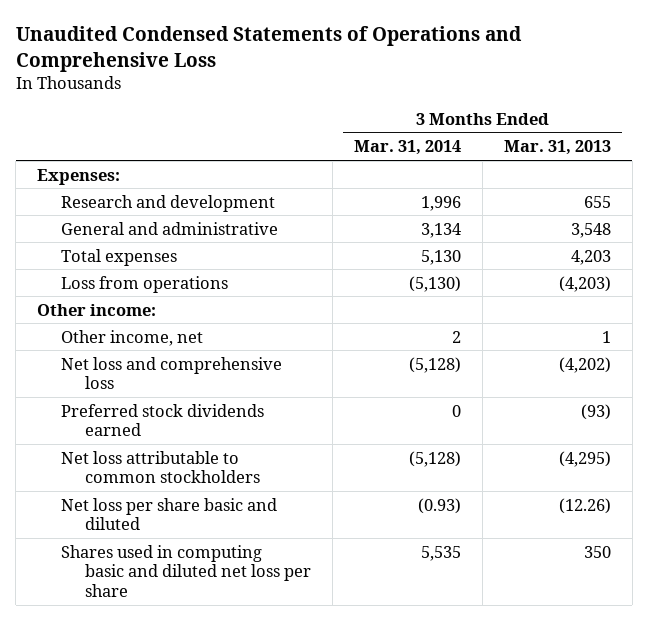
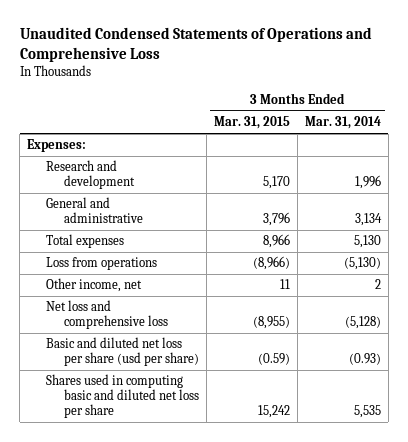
- | 3 Months Ended Mar. 31, 2014 | 3 Months Ended Mar. 31, 2013
+ | 3 Months Ended Mar. 31, 2015 | 3 Months Ended Mar. 31, 2014
- Other income:
- Preferred stock dividends earned | 0 | (93)
- Net loss attributable to common stockholders | (5,128) | (4,295)
- Net loss per share basic and diluted | (0.93) | (12.26)
+ Basic and diluted net loss per share (usd per share) | (0.59) | (0.93)

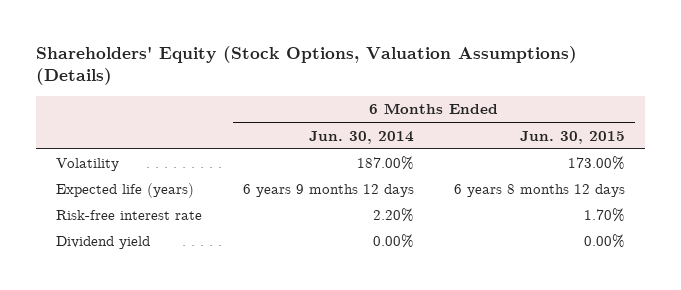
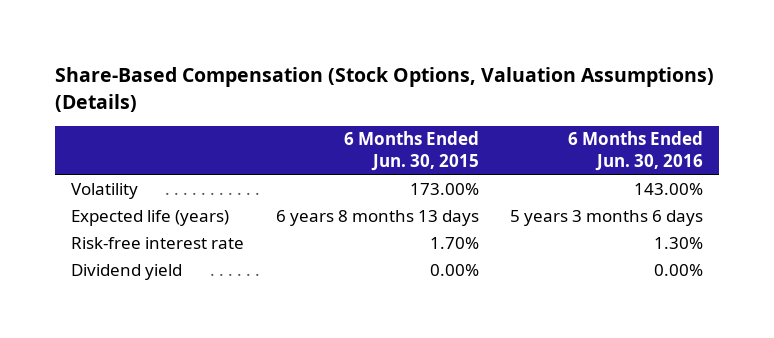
- Shareholders' Equity (Stock Options, Valuation Assumptions) (Details)
+ Share-Based Compensation (Stock Options, Valuation Assumptions) (Details)
- | 6 Months Ended Jun. 30, 2014 | 6 Months Ended Jun. 30, 2015
+ | 6 Months Ended Jun. 30, 2015 | 6 Months Ended Jun. 30, 2016
- Expected life (years) | 6 years 9 months 12 days | 6 years 8 months 12 days
+ Expected life (years) | 6 years 8 months 13 days | 5 years 3 months 6 days

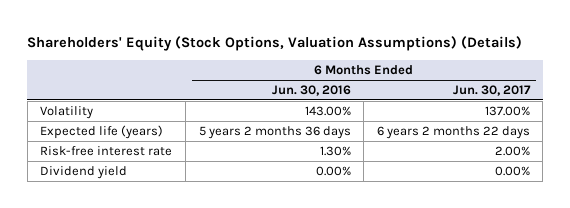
- Share-Based Compensation (Stock Options, Valuation Assumptions) (Details)
+ Shareholders' Equity (Stock Options, Valuation Assumptions) (Details)
- | 6 Months Ended Jun. 30, 2015 | 6 Months Ended Jun. 30, 2016
+ | 6 Months Ended Jun. 30, 2016 | 6 Months Ended Jun. 30, 2017
- Expected life (years) | 6 years 8 months 13 days | 5 years 3 months 6 days
+ Expected life (years) | 5 years 2 months 36 days | 6 years 2 months 22 days

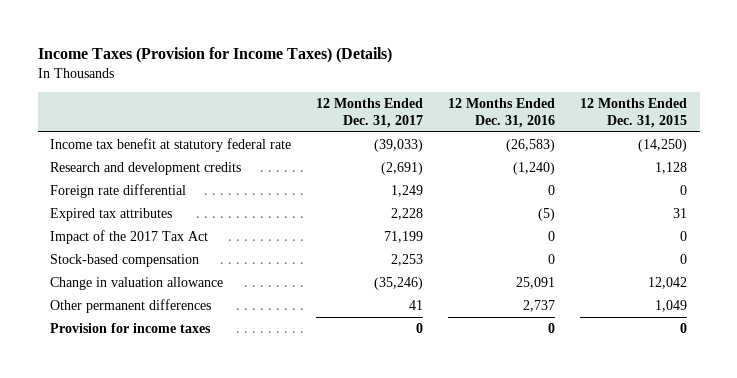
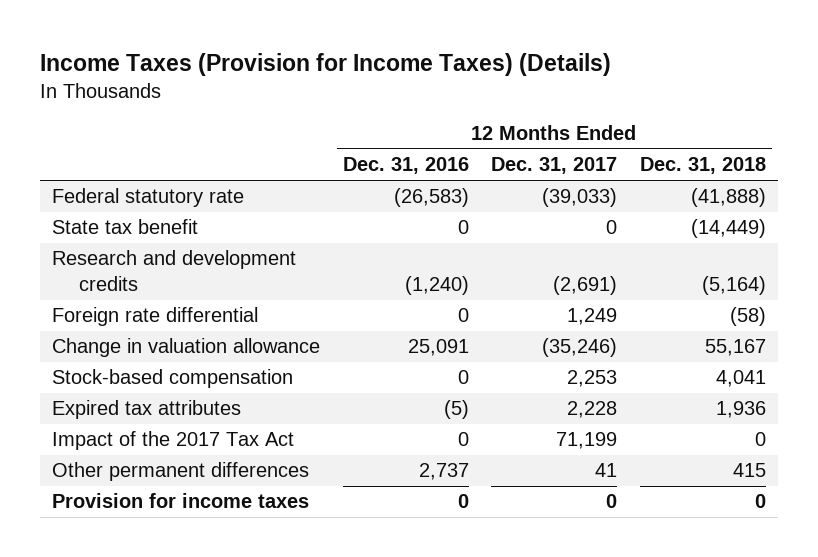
- | 12 Months Ended Dec. 31, 2017 | 12 Months Ended Dec. 31, 2016 | 12 Months Ended Dec. 31, 2015
+ | 12 Months Ended Dec. 31, 2016 | 12 Months Ended Dec. 31, 2017 | 12 Months Ended Dec. 31, 2018
- Income tax benefit at statutory federal rate | (39,033) | (26,583) | (14,250)
+ Federal statutory rate | (26,583) | (39,033) | (41,888)
+ State tax benefit | 0 | 0 | (14,449)
moved up: Change in valuation allowance | 25,091 | (35,246) | 55,167
moved up: Stock-based compensation | 0 | 2,253 | 4,041

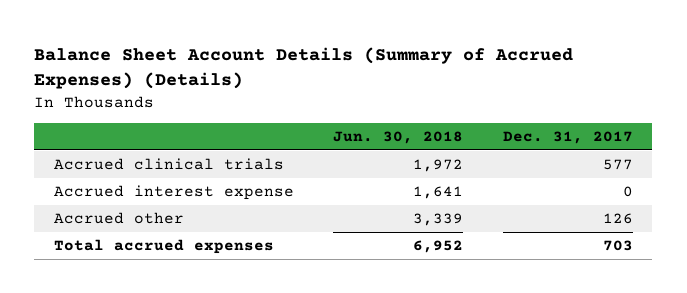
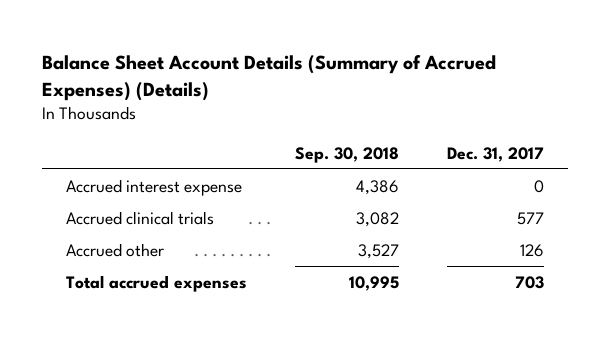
- | Jun. 30, 2018 | Dec. 31, 2017
+ | Sep. 30, 2018 | Dec. 31, 2017
moved down: Accrued clinical trials | 3,082 | 577

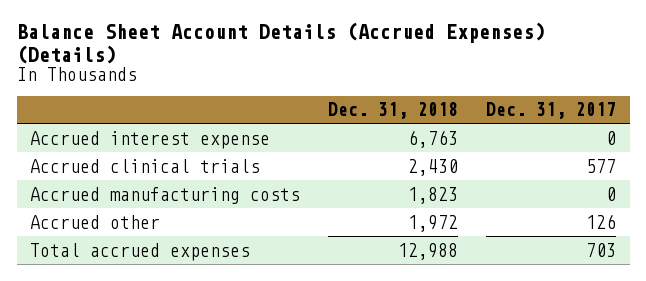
- Balance Sheet Account Details (Summary of Accrued Expenses) (Details)
+ Balance Sheet Account Details (Accrued Expenses) (Details)
- | Sep. 30, 2018 | Dec. 31, 2017
+ | Dec. 31, 2018 | Dec. 31, 2017
+ Accrued manufacturing costs | 1,823 | 0

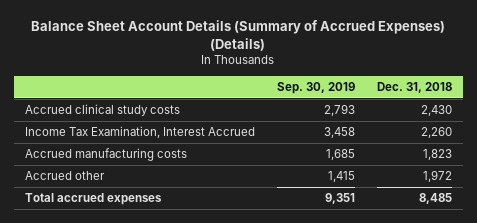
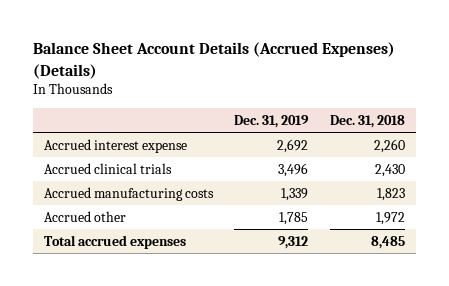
- Balance Sheet Account Details (Summary of Accrued Expenses) (Details)
+ Balance Sheet Account Details (Accrued Expenses) (Details)
- | Sep. 30, 2019 | Dec. 31, 2018
+ | Dec. 31, 2019 | Dec. 31, 2018
- Accrued clinical study costs | 2,793 | 2,430
- Income Tax Examination, Interest Accrued | 3,458 | 2,260
+ Accrued interest expense | 2,692 | 2,260
+ Accrued clinical trials | 3,496 | 2,430

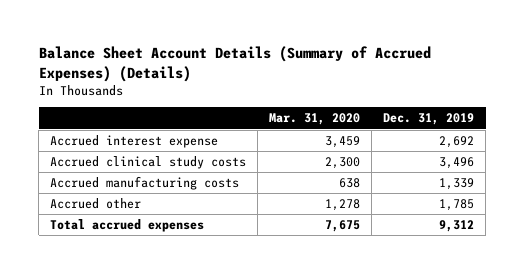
- Balance Sheet Account Details (Accrued Expenses) (Details)
+ Balance Sheet Account Details (Summary of Accrued Expenses) (Details)
- | Dec. 31, 2019 | Dec. 31, 2018
+ | Mar. 31, 2020 | Dec. 31, 2019
- Accrued clinical trials | 3,496 | 2,430
+ Accrued clinical study costs | 2,300 | 3,496

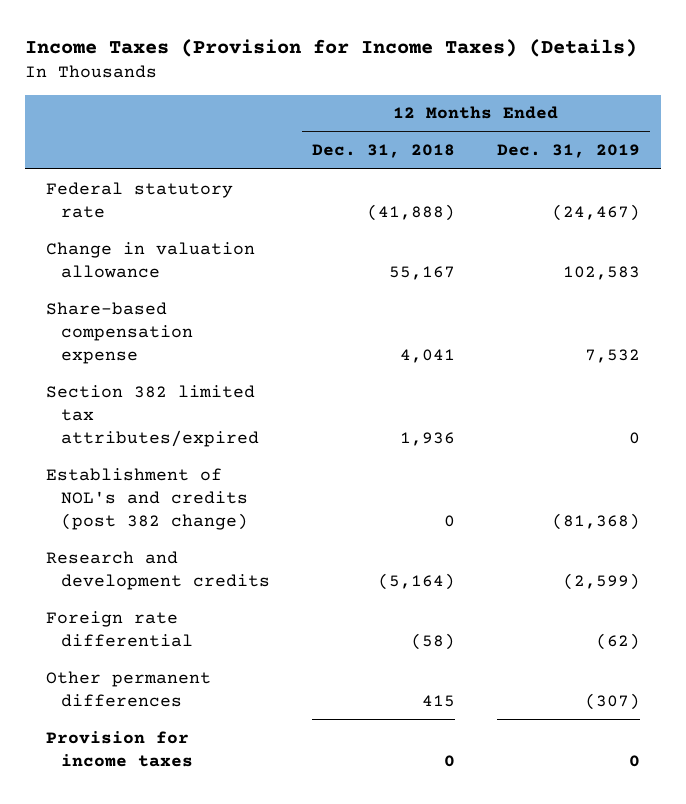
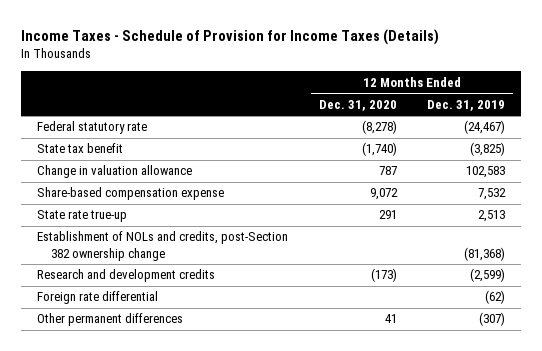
- Income Taxes (Provision for Income Taxes) (Details)
+ Income Taxes - Schedule of Provision for Income Taxes (Details)
- | 12 Months Ended Dec. 31, 2018 | 12 Months Ended Dec. 31, 2019
+ | 12 Months Ended Dec. 31, 2020 | 12 Months Ended Dec. 31, 2019
+ State tax benefit | (1,740) | (3,825)
- Section 382 limited tax attributes/expired | 1,936 | 0
- Establishment of NOL's and credits (post 382 change) | 0 | (81,368)
+ State rate true-up | 291 | 2,513
+ Establishment of NOLs and credits, post-Section 382 ownership change | | (81,368)
- Provision for income taxes | 0 | 0

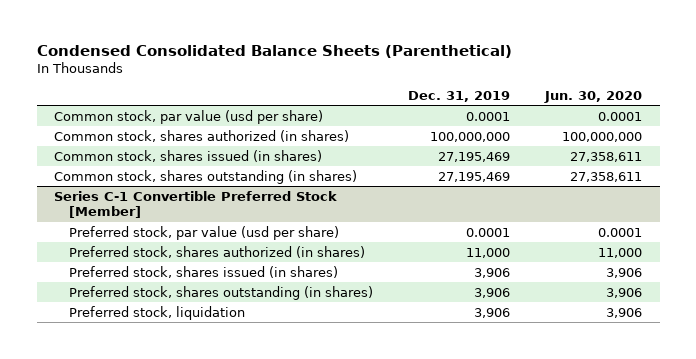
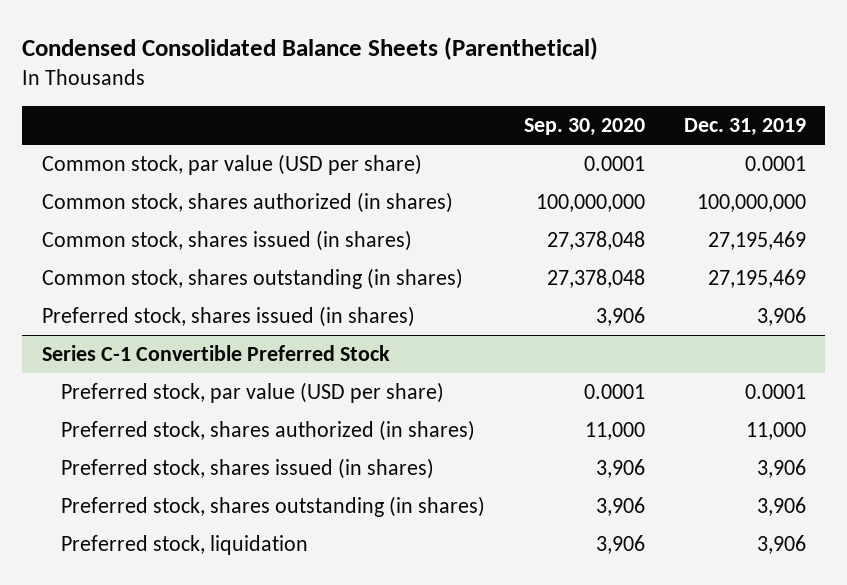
- | Dec. 31, 2019 | Jun. 30, 2020
+ | Sep. 30, 2020 | Dec. 31, 2019
- Common stock, par value (usd per share) | 0.0001 | 0.0001
+ Common stock, par value (USD per share) | 0.0001 | 0.0001
- Series C-1 Convertible Preferred Stock [Member]
- Preferred stock, par value (usd per share) | 0.0001 | 0.0001
+ Preferred stock, shares issued (in shares) | 3,906 | 3,906
+ Series C-1 Convertible Preferred Stock
+ Preferred stock, par value (USD per share) | 0.0001 | 0.0001

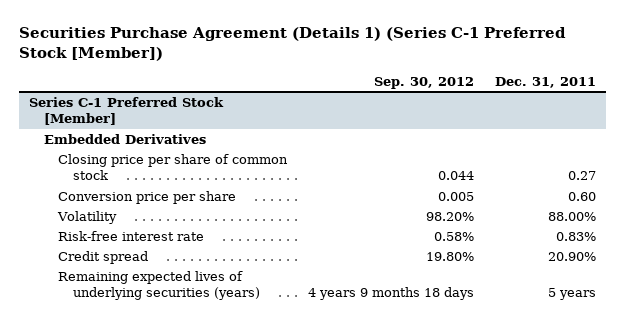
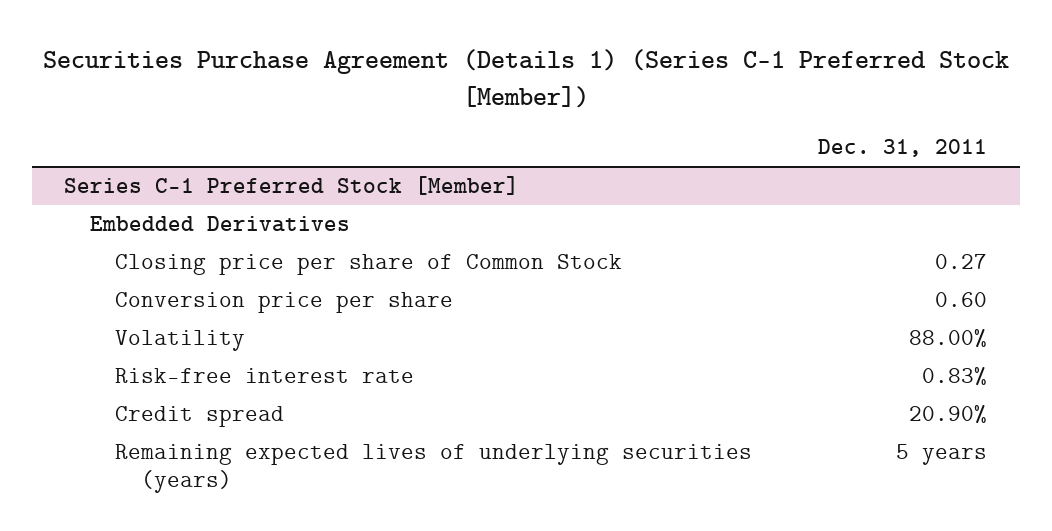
- | Sep. 30, 2012 | Dec. 31, 2011
+ | Dec. 31, 2011
@ Series C-1 Preferred Stock [Member]
- Closing price per share of common stock | 0.044 | 0.27
+ Closing price per share of Common Stock | 0.27

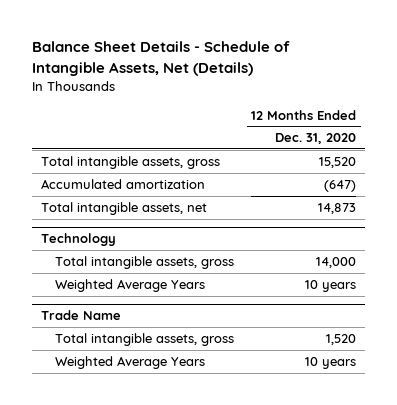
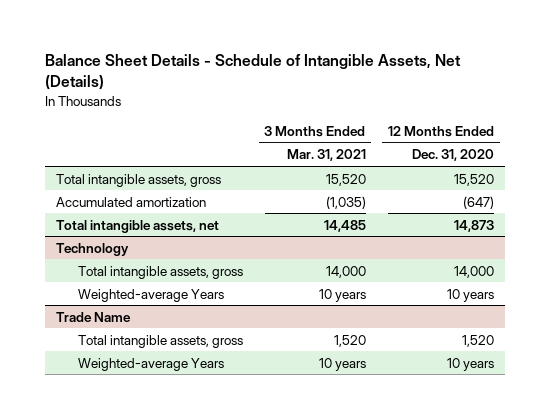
- | 12 Months Ended Dec. 31, 2020
+ | 3 Months Ended Mar. 31, 2021 | 12 Months Ended Dec. 31, 2020
@ Technology
- Weighted Average Years | 10 years
+ Weighted-average Years | 10 years | 10 years
@ Trade Name
- Weighted Average Years | 10 years
+ Weighted-average Years | 10 years | 10 years

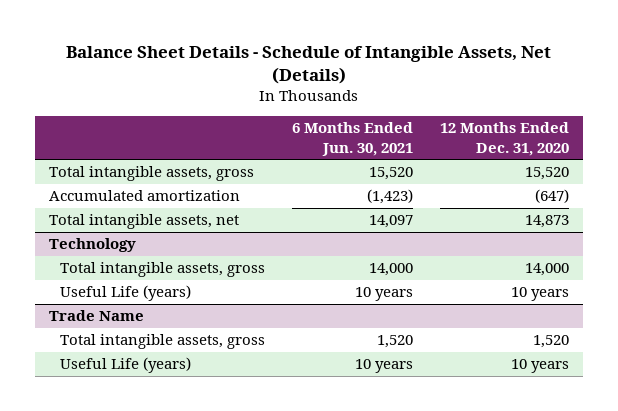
- | 3 Months Ended Mar. 31, 2021 | 12 Months Ended Dec. 31, 2020
+ | 6 Months Ended Jun. 30, 2021 | 12 Months Ended Dec. 31, 2020
@ Technology
- Weighted-average Years | 10 years | 10 years
+ Useful Life (years) | 10 years | 10 years
@ Trade Name
- Weighted-average Years | 10 years | 10 years
+ Useful Life (years) | 10 years | 10 years

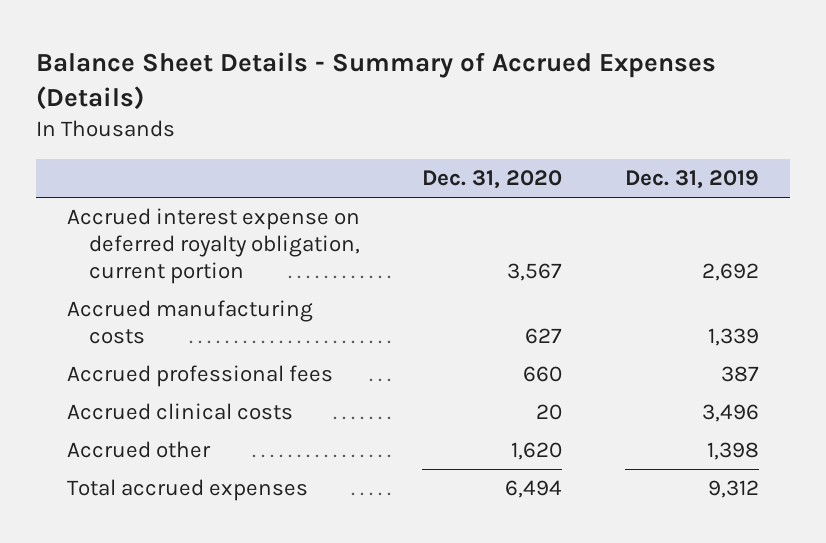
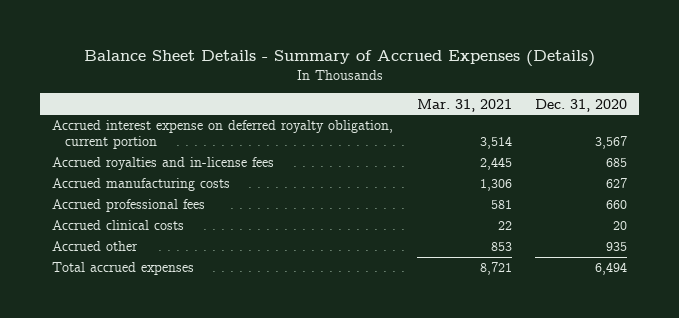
- | Dec. 31, 2020 | Dec. 31, 2019
+ | Mar. 31, 2021 | Dec. 31, 2020
+ Accrued royalties and in-license fees | 2,445 | 685
- Accrued other | 1,620 | 1,398
+ Accrued other | 853 | 935

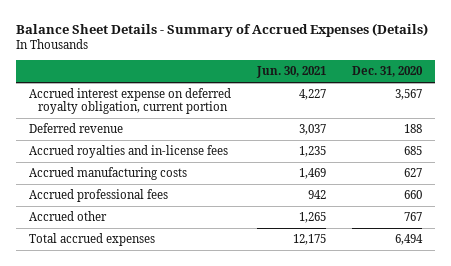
- | Mar. 31, 2021 | Dec. 31, 2020
+ | Jun. 30, 2021 | Dec. 31, 2020
+ Deferred revenue | 3,037 | 188
- Accrued clinical costs | 22 | 20
- Accrued other | 853 | 935
+ Accrued other | 1,265 | 767

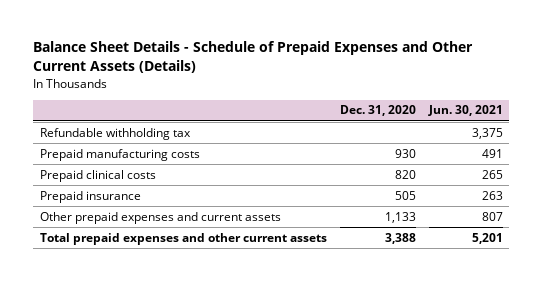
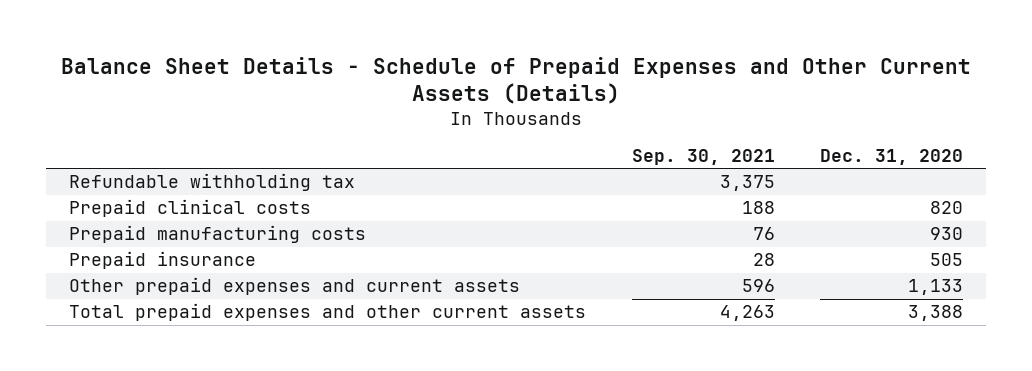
- | Dec. 31, 2020 | Jun. 30, 2021
+ | Sep. 30, 2021 | Dec. 31, 2020
moved down: Prepaid manufacturing costs | 76 | 930

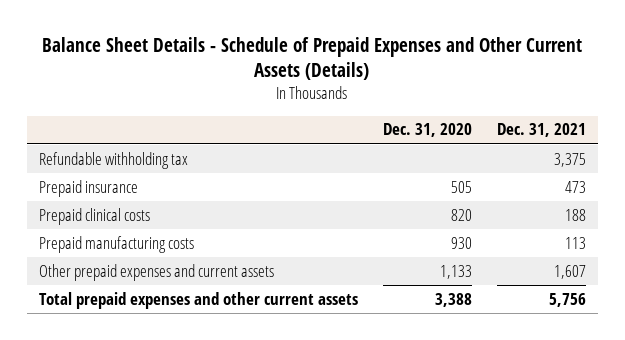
- | Sep. 30, 2021 | Dec. 31, 2020
+ | Dec. 31, 2020 | Dec. 31, 2021
moved up: Prepaid insurance | 505 | 473

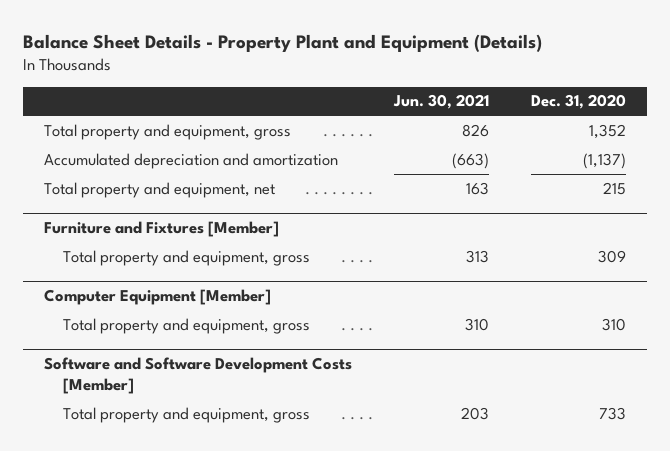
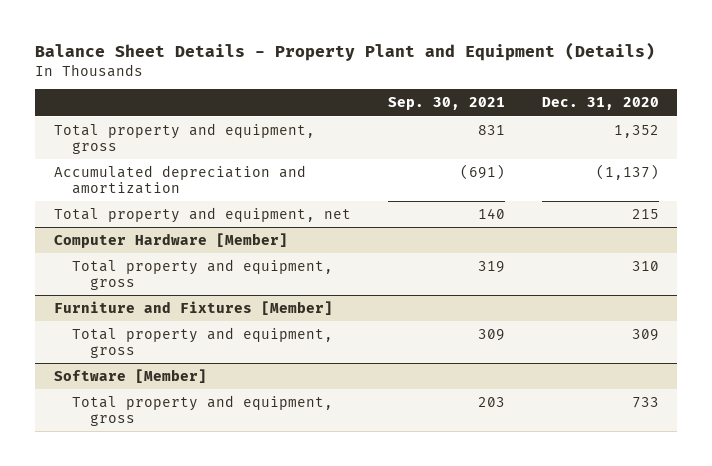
- | Jun. 30, 2021 | Dec. 31, 2020
+ | Sep. 30, 2021 | Dec. 31, 2020
+ Computer Hardware [Member]
+ Total property and equipment, gross | 319 | 310
- Computer Equipment [Member]
- Total property and equipment, gross | 310 | 310
- Software and Software Development Costs [Member]
+ Software [Member]

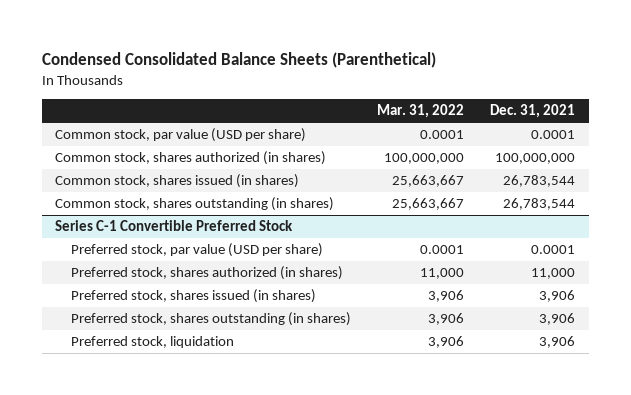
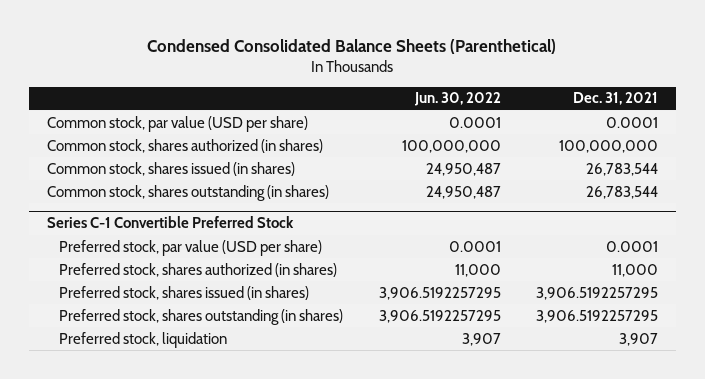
- | Mar. 31, 2022 | Dec. 31, 2021
+ | Jun. 30, 2022 | Dec. 31, 2021
@ Series C-1 Convertible Preferred Stock
- Preferred stock, shares issued (in shares) | 3,906 | 3,906
- Preferred stock, shares outstanding (in shares) | 3,906 | 3,906
- Preferred stock, liquidation | 3,906 | 3,906
+ Preferred stock, shares issued (in shares) | 3,906.5192257295 | 3,906.5192257295
+ Preferred stock, shares outstanding (in shares) | 3,906.5192257295 | 3,906.5192257295
+ Preferred stock, liquidation | 3,907 | 3,907

